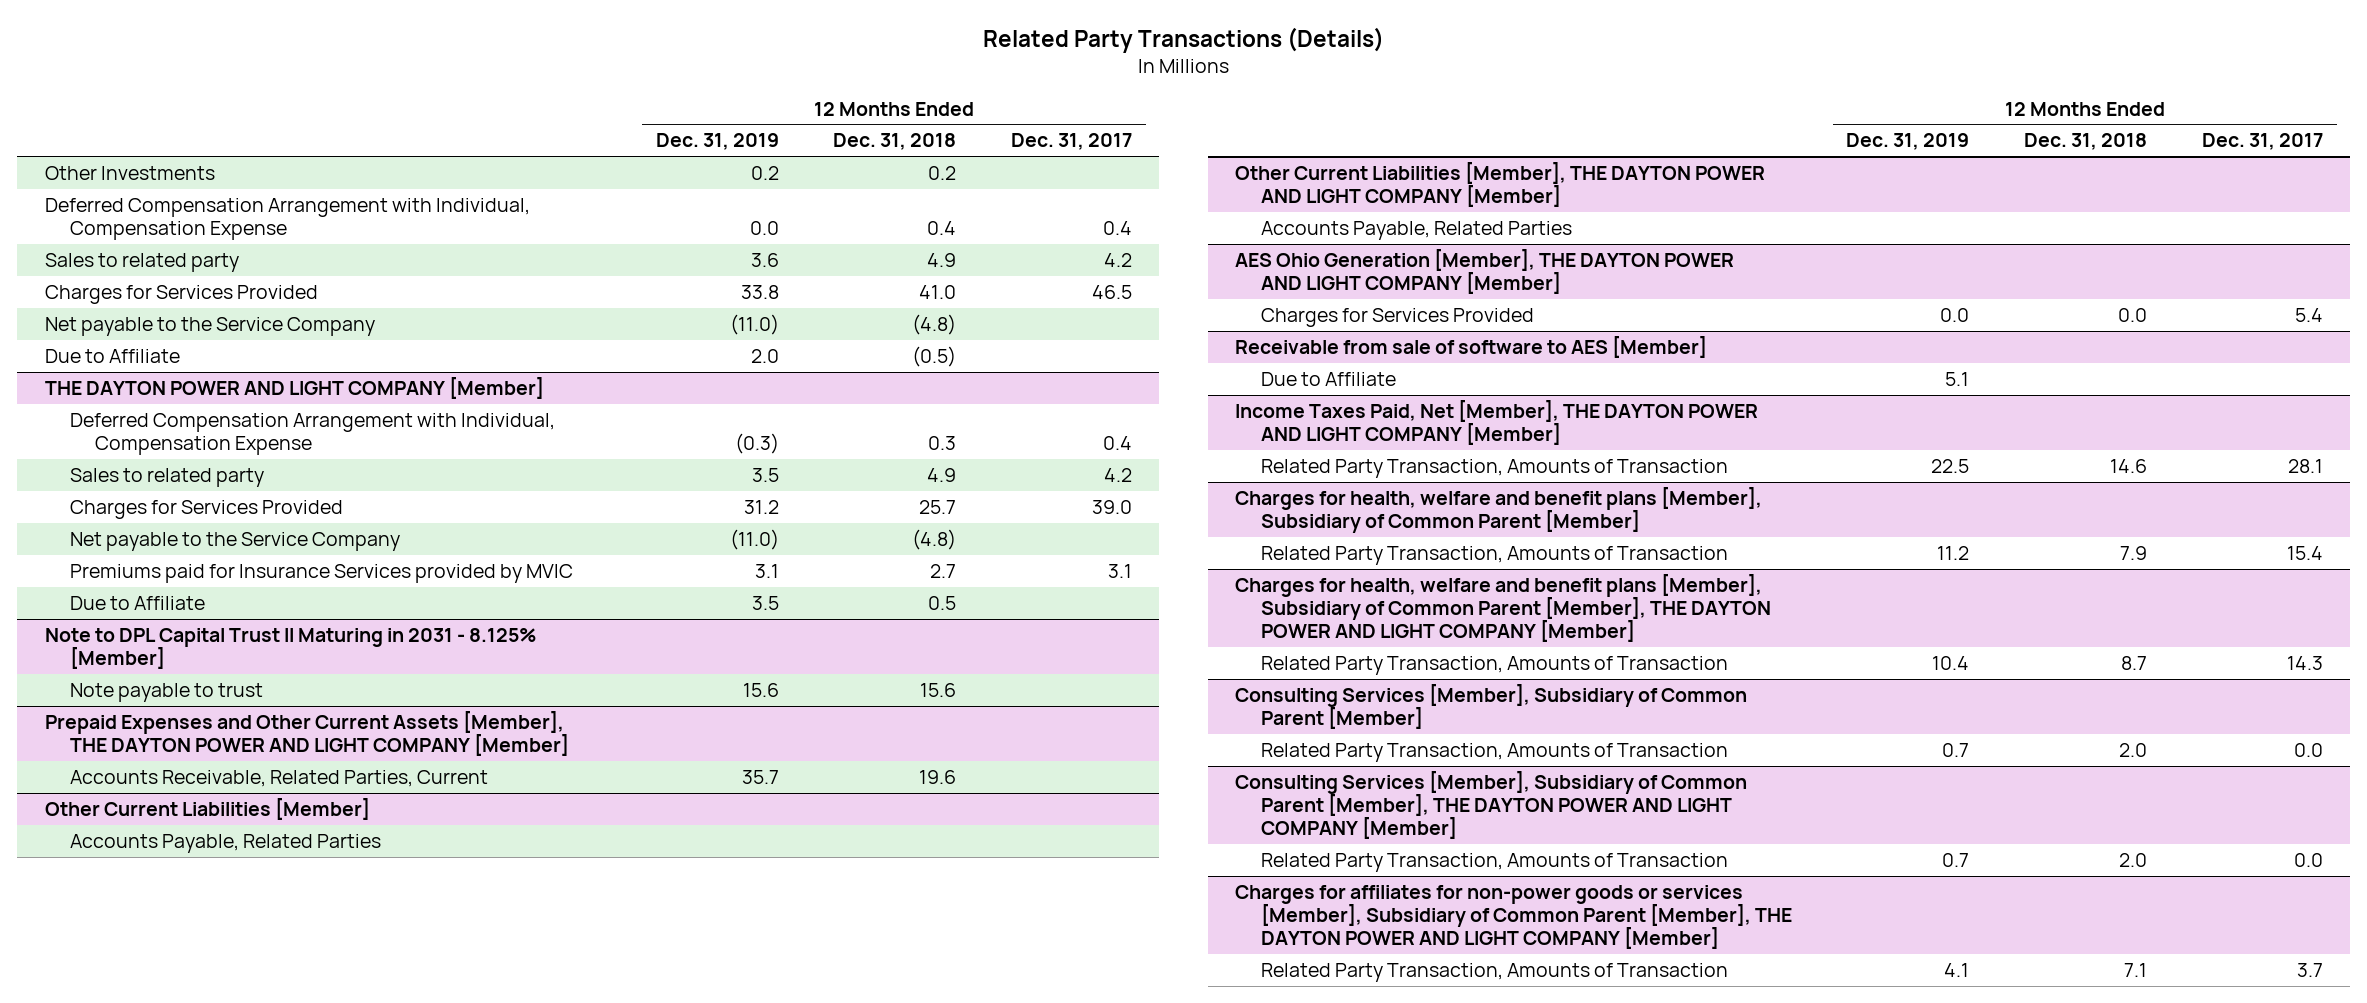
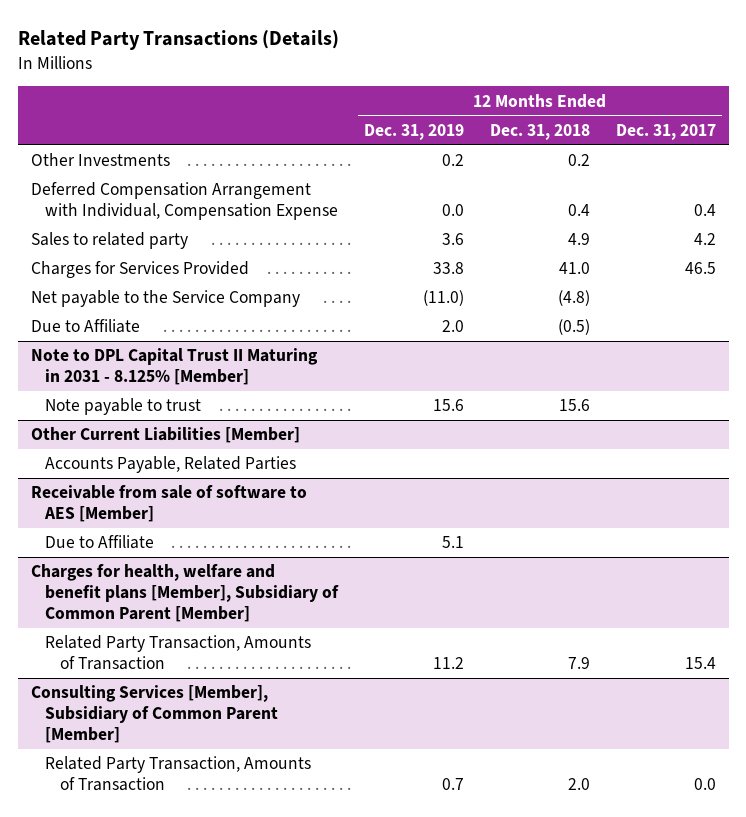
- THE DAYTON POWER AND LIGHT COMPANY [Member]
- Deferred Compensation Arrangement with Individual, Compensation Expense | (0.3) | 0.3 | 0.4
- Sales to related party | 3.5 | 4.9 | 4.2
- Charges for Services Provided | 31.2 | 25.7 | 39.0
- Net payable to the Service Company | (11.0) | (4.8) |
- Premiums paid for Insurance Services provided by MVIC | 3.1 | 2.7 | 3.1
- Due to Affiliate | 3.5 | 0.5 |
- Prepaid Expenses and Other Current Assets [Member], THE DAYTON POWER AND LIGHT COMPANY [Member]
- Accounts Receivable, Related Parties, Current | 35.7 | 19.6 |
- Other Current Liabilities [Member], THE DAYTON POWER AND LIGHT COMPANY [Member]
- Accounts Payable, Related Parties
- AES Ohio Generation [Member], THE DAYTON POWER AND LIGHT COMPANY [Member]
- Charges for Services Provided | 0.0 | 0.0 | 5.4
- Income Taxes Paid, Net [Member], THE DAYTON POWER AND LIGHT COMPANY [Member]
- Related Party Transaction, Amounts of Transaction | 22.5 | 14.6 | 28.1
- Charges for health, welfare and benefit plans [Member], Subsidiary of Common Parent [Member], THE DAYTON POWER AND LIGHT COMPANY [Member]
- Related Party Transaction, Amounts of Transaction | 10.4 | 8.7 | 14.3
- Consulting Services [Member], Subsidiary of Common Parent [Member], THE DAYTON POWER AND LIGHT COMPANY [Member]
- Related Party Transaction, Amounts of Transaction | 0.7 | 2.0 | 0.0
- Charges for affiliates for non-power goods or services [Member], Subsidiary of Common Parent [Member], THE DAYTON POWER AND LIGHT COMPANY [Member]
- Related Party Transaction, Amounts of Transaction | 4.1 | 7.1 | 3.7

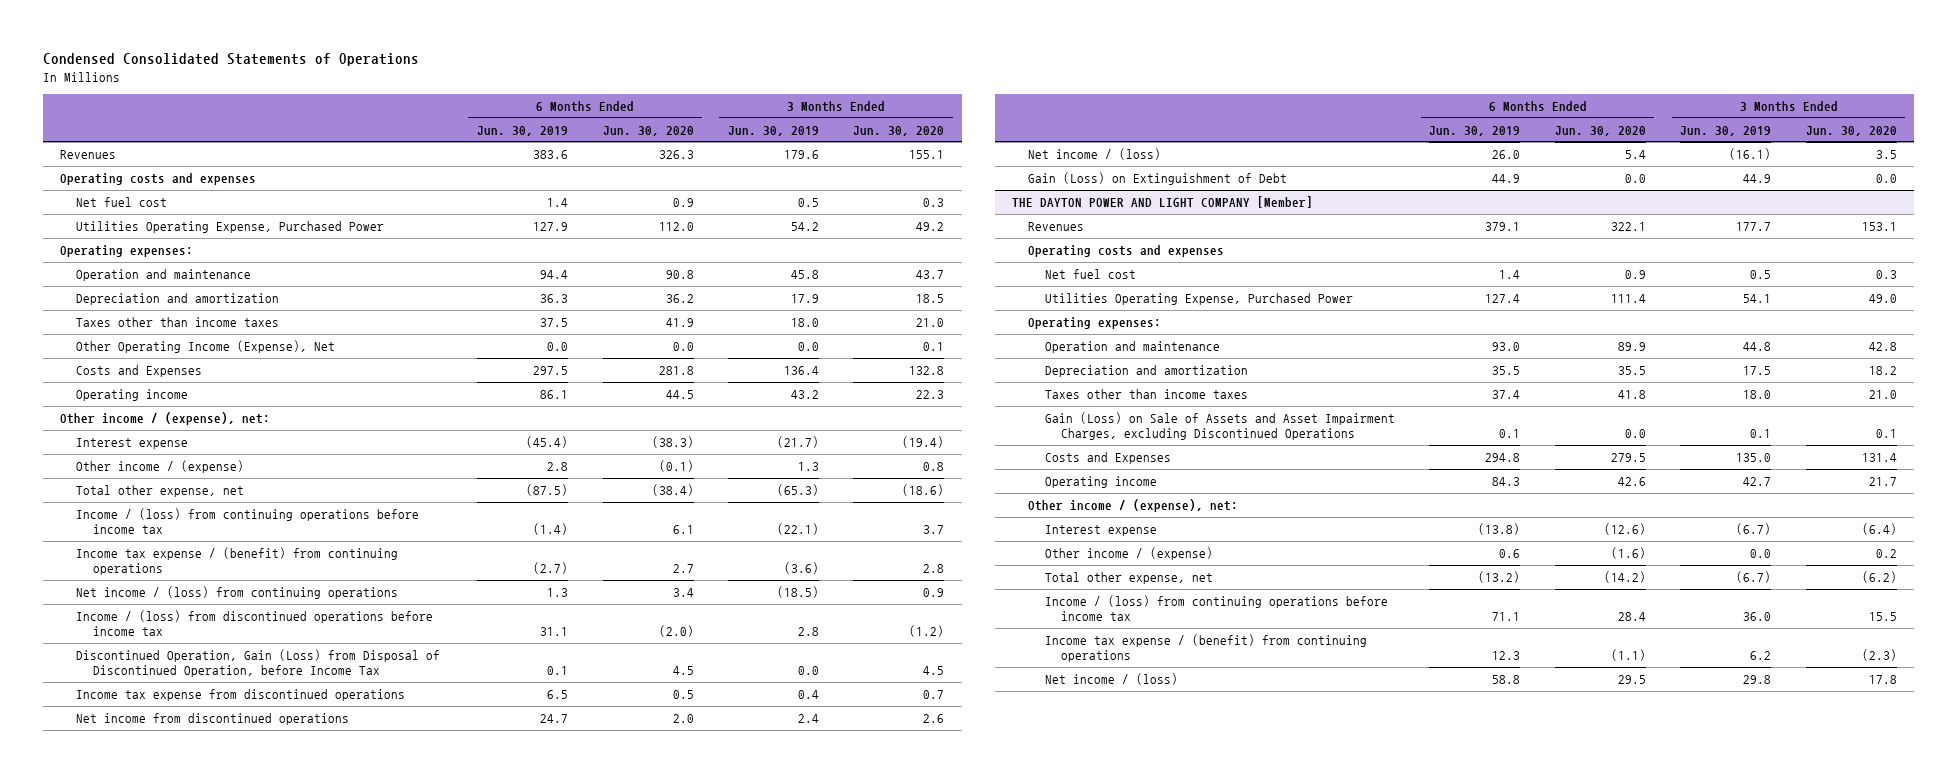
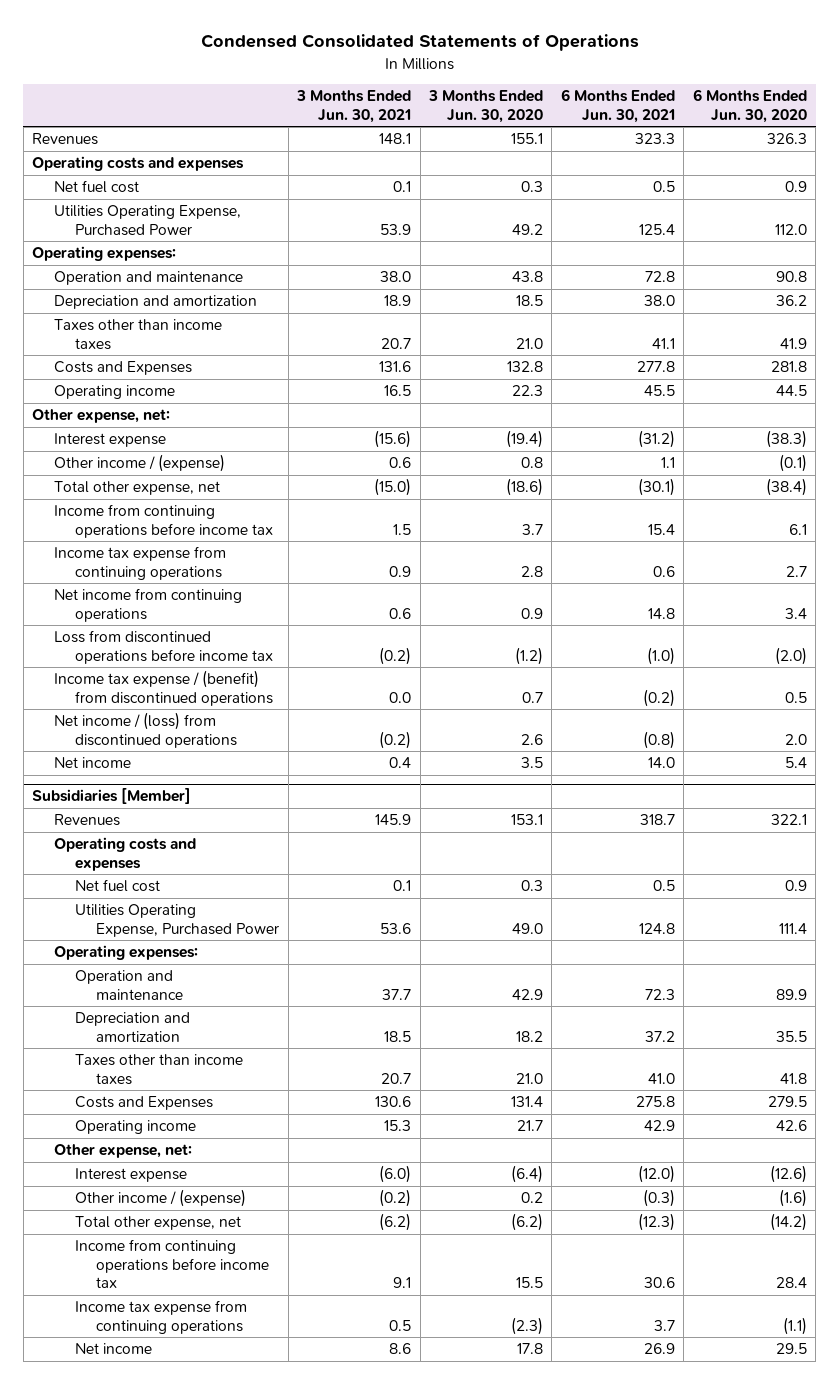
- | 6 Months Ended Jun. 30, 2019 | 6 Months Ended Jun. 30, 2020 | 3 Months Ended Jun. 30, 2019 | 3 Months Ended Jun. 30, 2020
+ | 3 Months Ended Jun. 30, 2021 | 3 Months Ended Jun. 30, 2020 | 6 Months Ended Jun. 30, 2021 | 6 Months Ended Jun. 30, 2020
- Operation and maintenance | 94.4 | 90.8 | 45.8 | 43.7
+ Operation and maintenance | 38.0 | 43.8 | 72.8 | 90.8
- Other Operating Income (Expense), Net | 0.0 | 0.0 | 0.0 | 0.1
- Other income / (expense), net:
+ Other expense, net:
- Income / (loss) from continuing operations before income tax | (1.4) | 6.1 | (22.1) | 3.7
- Income tax expense / (benefit) from continuing operations | (2.7) | 2.7 | (3.6) | 2.8
- Net income / (loss) from continuing operations | 1.3 | 3.4 | (18.5) | 0.9
- Income / (loss) from discontinued operations before income tax | 31.1 | (2.0) | 2.8 | (1.2)
- Discontinued Operation, Gain (Loss) from Disposal of Discontinued Operation, before Income Tax | 0.1 | 4.5 | 0.0 | 4.5
- Income tax expense from discontinued operations | 6.5 | 0.5 | 0.4 | 0.7
- Net income from discontinued operations | 24.7 | 2.0 | 2.4 | 2.6
- Net income / (loss) | 26.0 | 5.4 | (16.1) | 3.5
- Gain (Loss) on Extinguishment of Debt | 44.9 | 0.0 | 44.9 | 0.0
- THE DAYTON POWER AND LIGHT COMPANY [Member]
+ Income from continuing operations before income tax | 1.5 | 3.7 | 15.4 | 6.1
+ Income tax expense from continuing operations | 0.9 | 2.8 | 0.6 | 2.7
+ Net income from continuing operations | 0.6 | 0.9 | 14.8 | 3.4
+ Loss from discontinued operations before income tax | (0.2) | (1.2) | (1.0) | (2.0)
+ Income tax expense / (benefit) from discontinued operations | 0.0 | 0.7 | (0.2) | 0.5
+ Net income / (loss) from discontinued operations | (0.2) | 2.6 | (0.8) | 2.0
+ Net income | 0.4 | 3.5 | 14.0 | 5.4
+ Subsidiaries [Member]
- Operation and maintenance | 93.0 | 89.9 | 44.8 | 42.8
+ Operation and maintenance | 37.7 | 42.9 | 72.3 | 89.9
- Gain (Loss) on Sale of Assets and Asset Impairment Charges, excluding Discontinued Operations | 0.1 | 0.0 | 0.1 | 0.1
- Other income / (expense), net:
+ Other expense, net:
- Income / (loss) from continuing operations before income tax | 71.1 | 28.4 | 36.0 | 15.5
- Income tax expense / (benefit) from continuing operations | 12.3 | (1.1) | 6.2 | (2.3)
- Net income / (loss) | 58.8 | 29.5 | 29.8 | 17.8
+ Income from continuing operations before income tax | 9.1 | 15.5 | 30.6 | 28.4
+ Income tax expense from continuing operations | 0.5 | (2.3) | 3.7 | (1.1)
+ Net income | 8.6 | 17.8 | 26.9 | 29.5

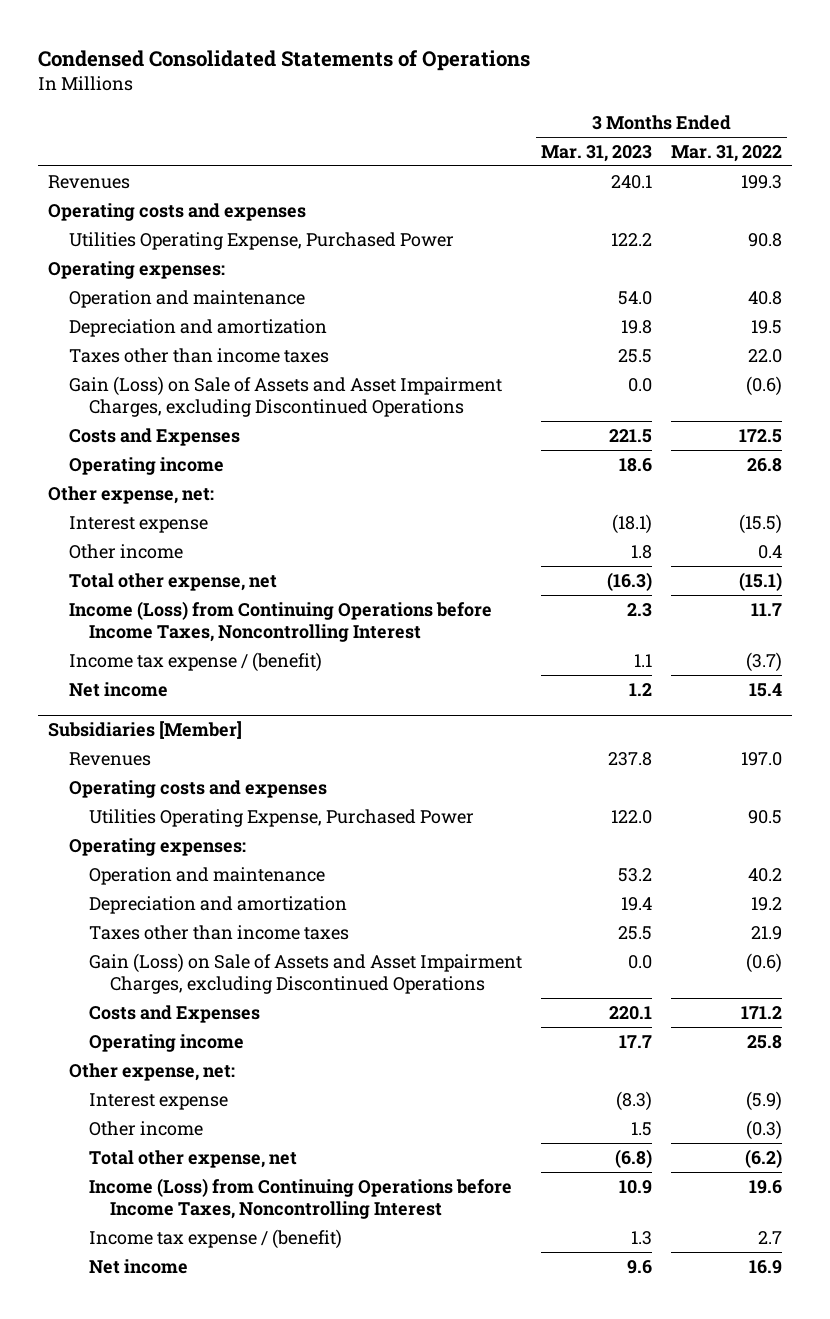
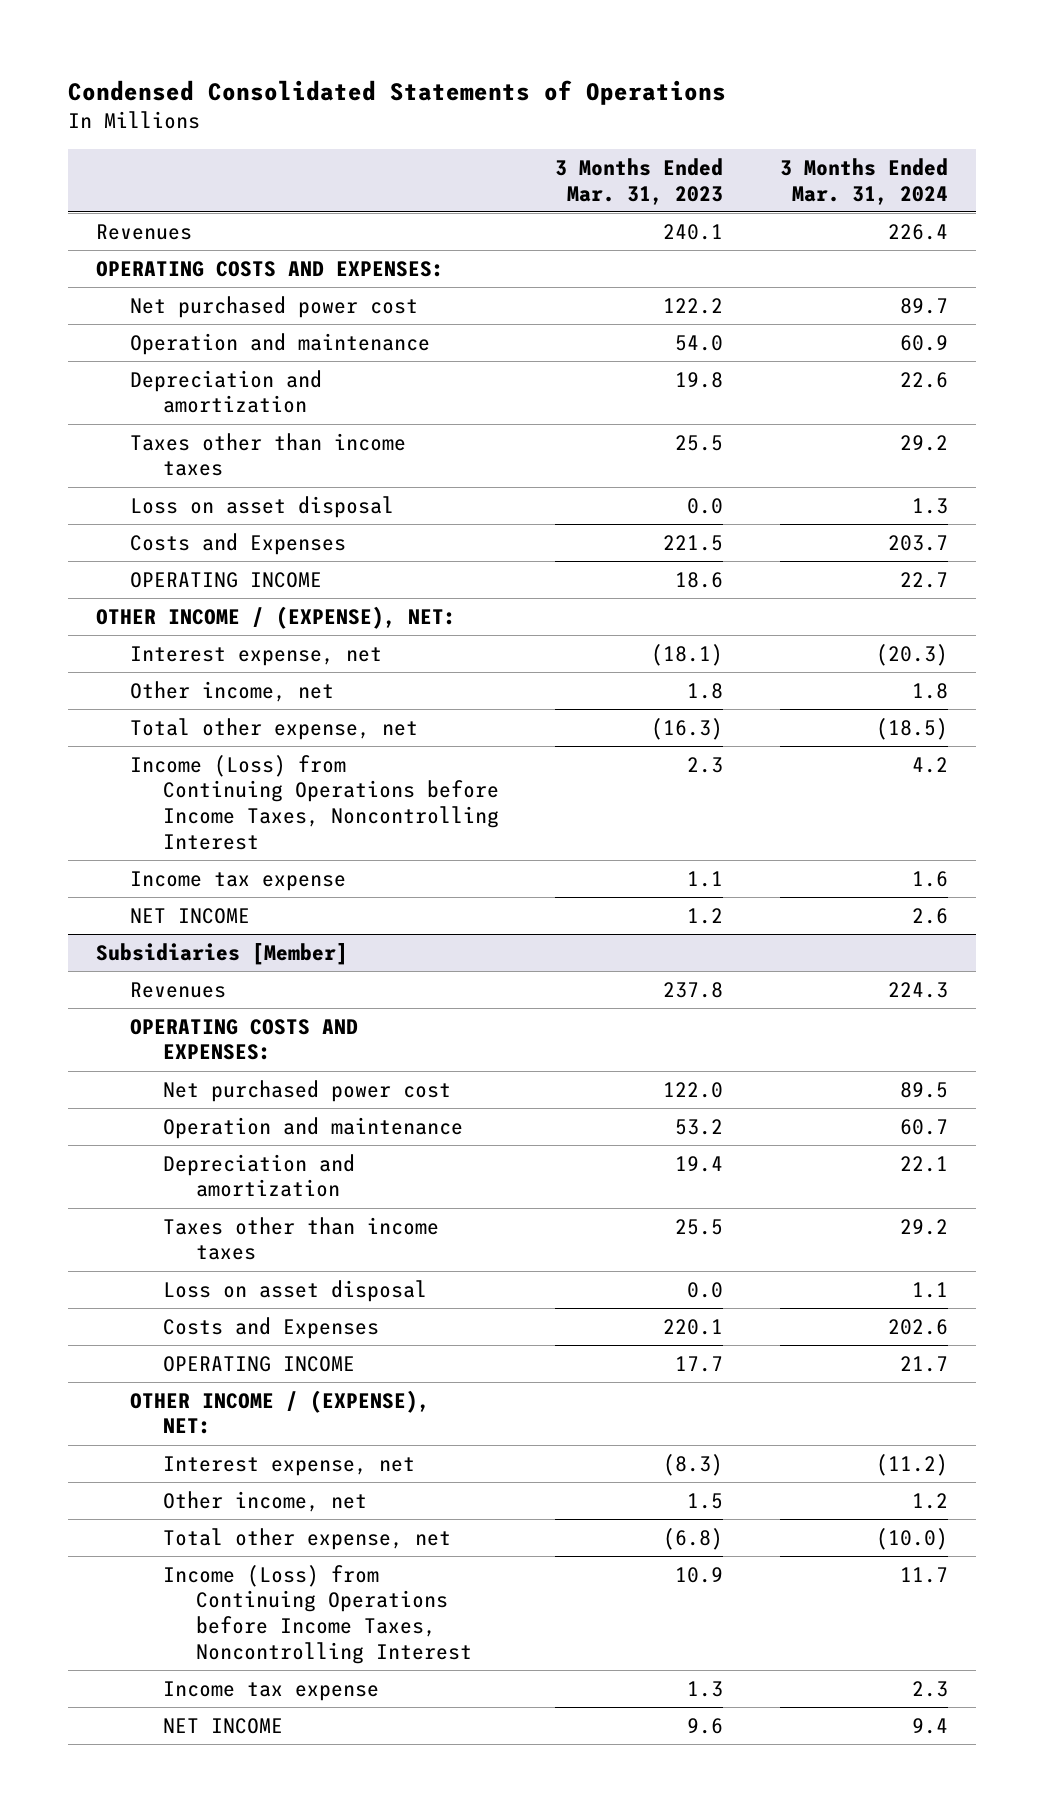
- | 3 Months Ended Mar. 31, 2023 | 3 Months Ended Mar. 31, 2022
+ | 3 Months Ended Mar. 31, 2023 | 3 Months Ended Mar. 31, 2024
- Operating costs and expenses
- Utilities Operating Expense, Purchased Power | 122.2 | 90.8
- Operating expenses:
+ OPERATING COSTS AND EXPENSES:
+ Net purchased power cost | 122.2 | 89.7
- Gain (Loss) on Sale of Assets and Asset Impairment Charges, excluding Discontinued Operations | 0.0 | (0.6)
+ Loss on asset disposal | 0.0 | 1.3
- Operating income | 18.6 | 26.8
- Other expense, net:
- Interest expense | (18.1) | (15.5)
- Other income | 1.8 | 0.4
+ OPERATING INCOME | 18.6 | 22.7
+ OTHER INCOME / (EXPENSE), NET:
+ Interest expense, net | (18.1) | (20.3)
+ Other income, net | 1.8 | 1.8
- Income tax expense / (benefit) | 1.1 | (3.7)
- Net income | 1.2 | 15.4
+ Income tax expense | 1.1 | 1.6
+ NET INCOME | 1.2 | 2.6
@ Subsidiaries [Member]
- Operating costs and expenses
- Utilities Operating Expense, Purchased Power | 122.0 | 90.5
- Operating expenses:
+ OPERATING COSTS AND EXPENSES:
+ Net purchased power cost | 122.0 | 89.5
- Gain (Loss) on Sale of Assets and Asset Impairment Charges, excluding Discontinued Operations | 0.0 | (0.6)
+ Loss on asset disposal | 0.0 | 1.1
- Operating income | 17.7 | 25.8
- Other expense, net:
- Interest expense | (8.3) | (5.9)
- Other income | 1.5 | (0.3)
+ OPERATING INCOME | 17.7 | 21.7
+ OTHER INCOME / (EXPENSE), NET:
+ Interest expense, net | (8.3) | (11.2)
+ Other income, net | 1.5 | 1.2
- Income tax expense / (benefit) | 1.3 | 2.7
- Net income | 9.6 | 16.9
+ Income tax expense | 1.3 | 2.3
+ NET INCOME | 9.6 | 9.4

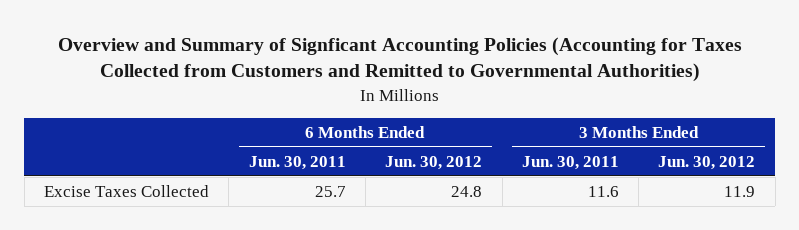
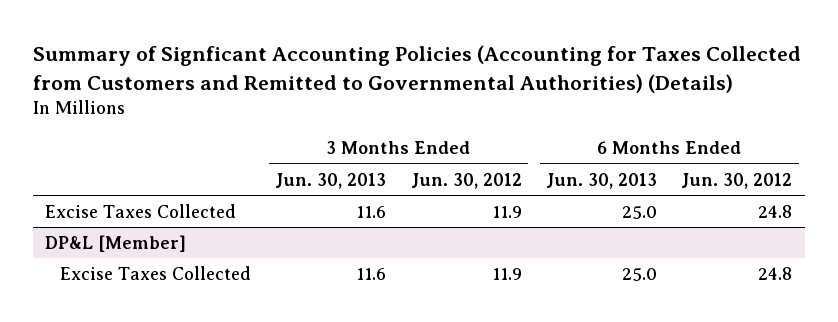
- Overview and Summary of Signficant Accounting Policies (Accounting for Taxes Collected from Customers and Remitted to Governmental Authorities)
+ Summary of Signficant Accounting Policies (Accounting for Taxes Collected from Customers and Remitted to Governmental Authorities) (Details)
- | 6 Months Ended Jun. 30, 2011 | 6 Months Ended Jun. 30, 2012 | 3 Months Ended Jun. 30, 2011 | 3 Months Ended Jun. 30, 2012
+ | 3 Months Ended Jun. 30, 2013 | 3 Months Ended Jun. 30, 2012 | 6 Months Ended Jun. 30, 2013 | 6 Months Ended Jun. 30, 2012
+ DP&L [Member]
+ Excise Taxes Collected | 11.6 | 11.9 | 25.0 | 24.8

